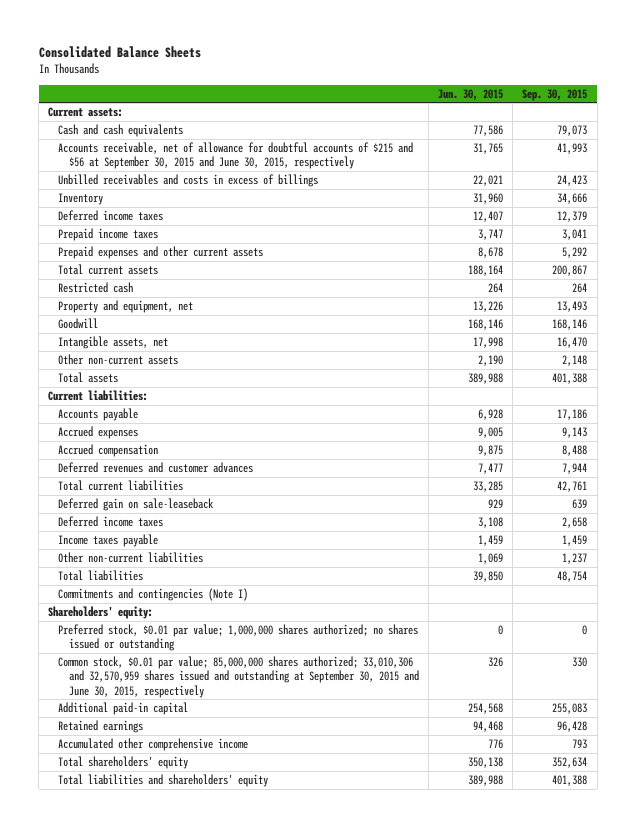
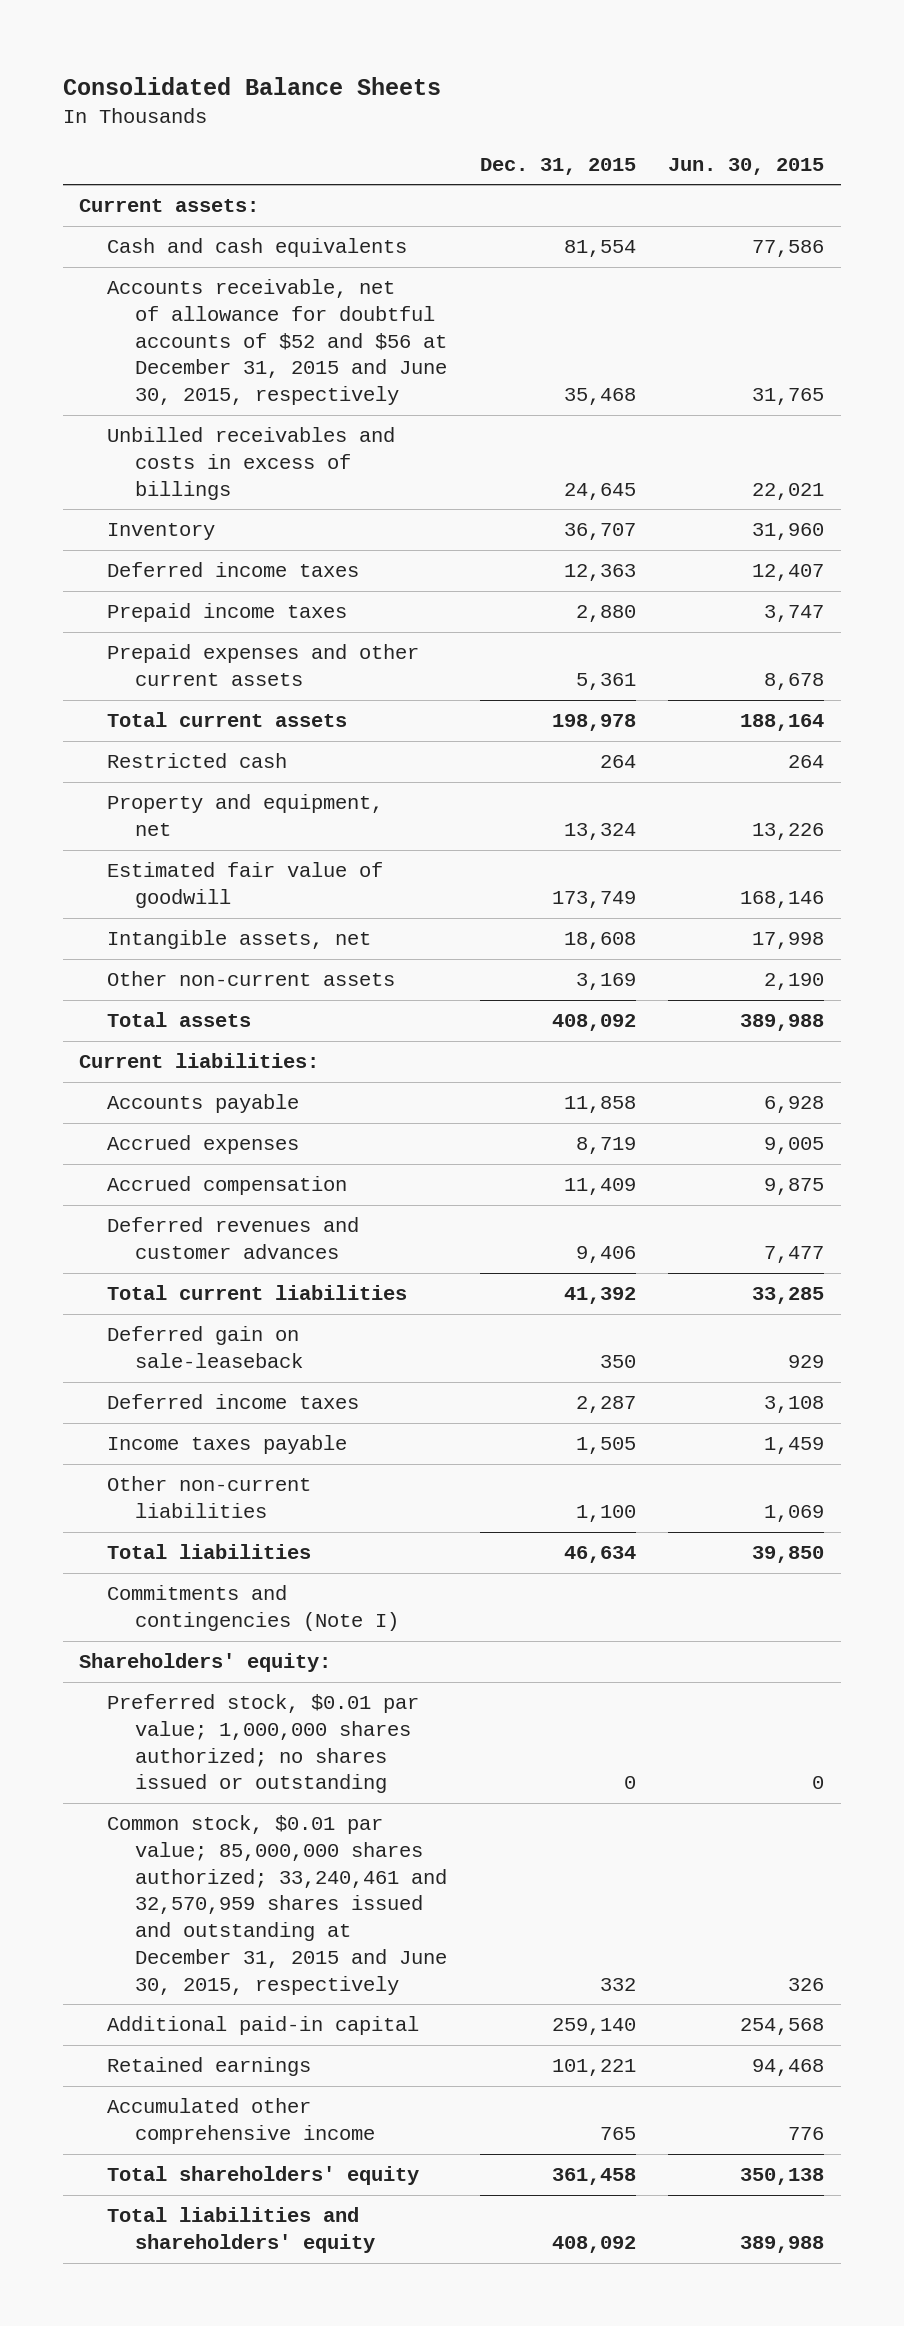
- | Jun. 30, 2015 | Sep. 30, 2015
+ | Dec. 31, 2015 | Jun. 30, 2015
- Accounts receivable, net of allowance for doubtful accounts of $215 and $56 at September 30, 2015 and June 30, 2015, respectively | 31,765 | 41,993
+ Accounts receivable, net of allowance for doubtful accounts of $52 and $56 at December 31, 2015 and June 30, 2015, respectively | 35,468 | 31,765
- Goodwill | 168,146 | 168,146
+ Estimated fair value of goodwill | 173,749 | 168,146
- Common stock, $0.01 par value; 85,000,000 shares authorized; 33,010,306 and 32,570,959 shares issued and outstanding at September 30, 2015 and June 30, 2015, respectively | 326 | 330
+ Common stock, $0.01 par value; 85,000,000 shares authorized; 33,240,461 and 32,570,959 shares issued and outstanding at December 31, 2015 and June 30, 2015, respectively | 332 | 326

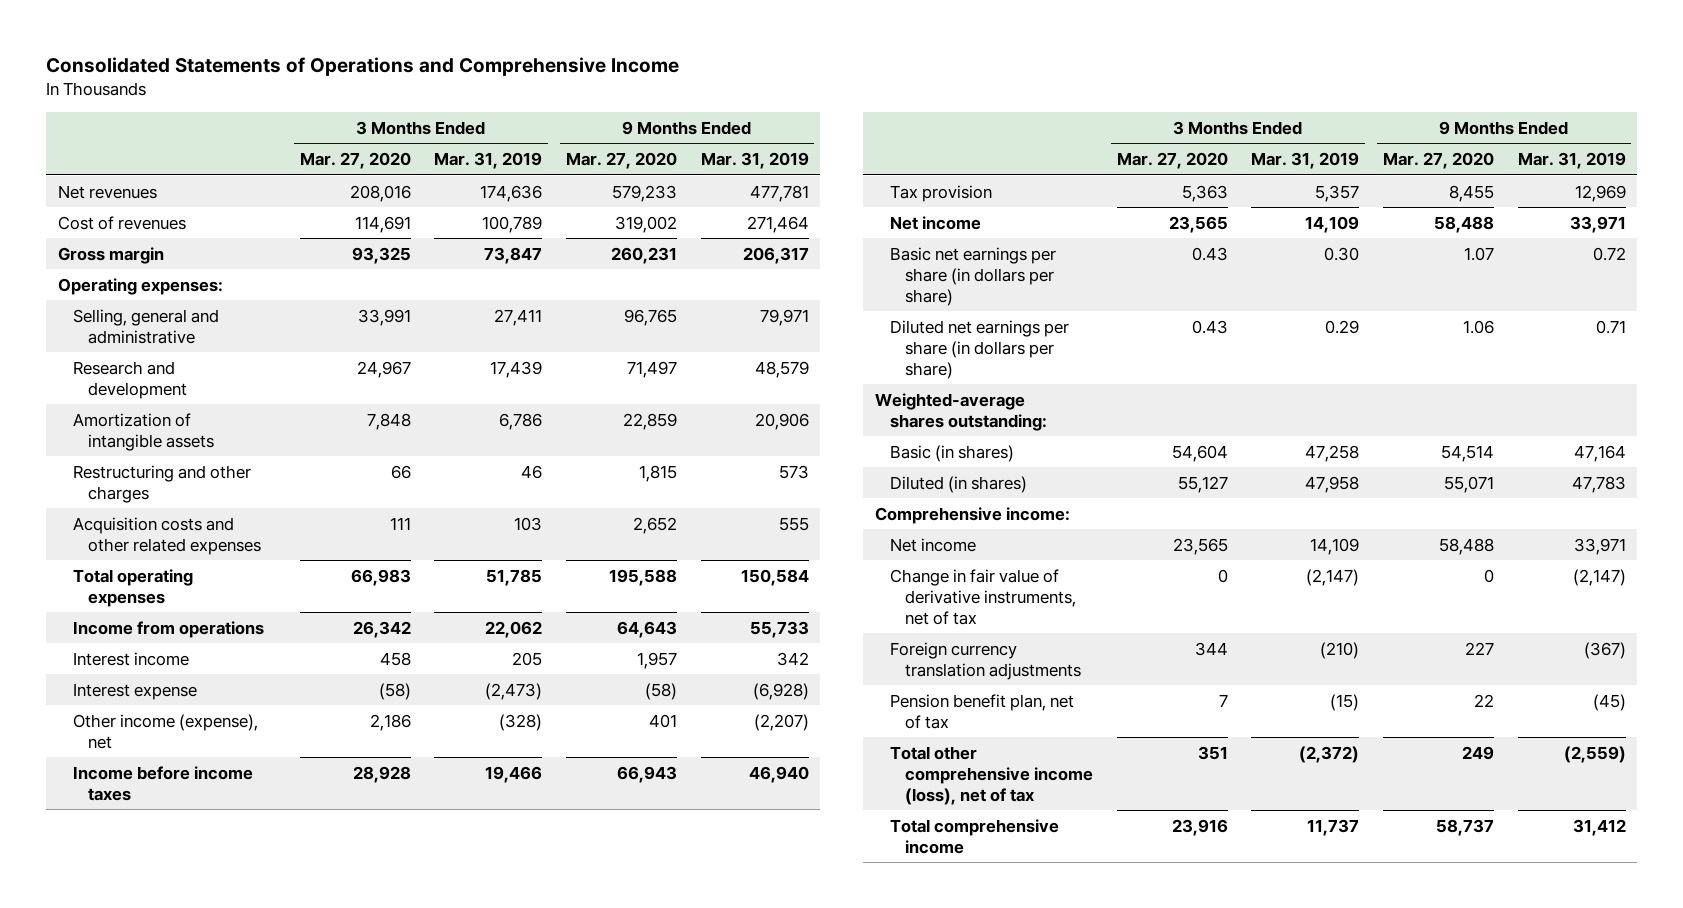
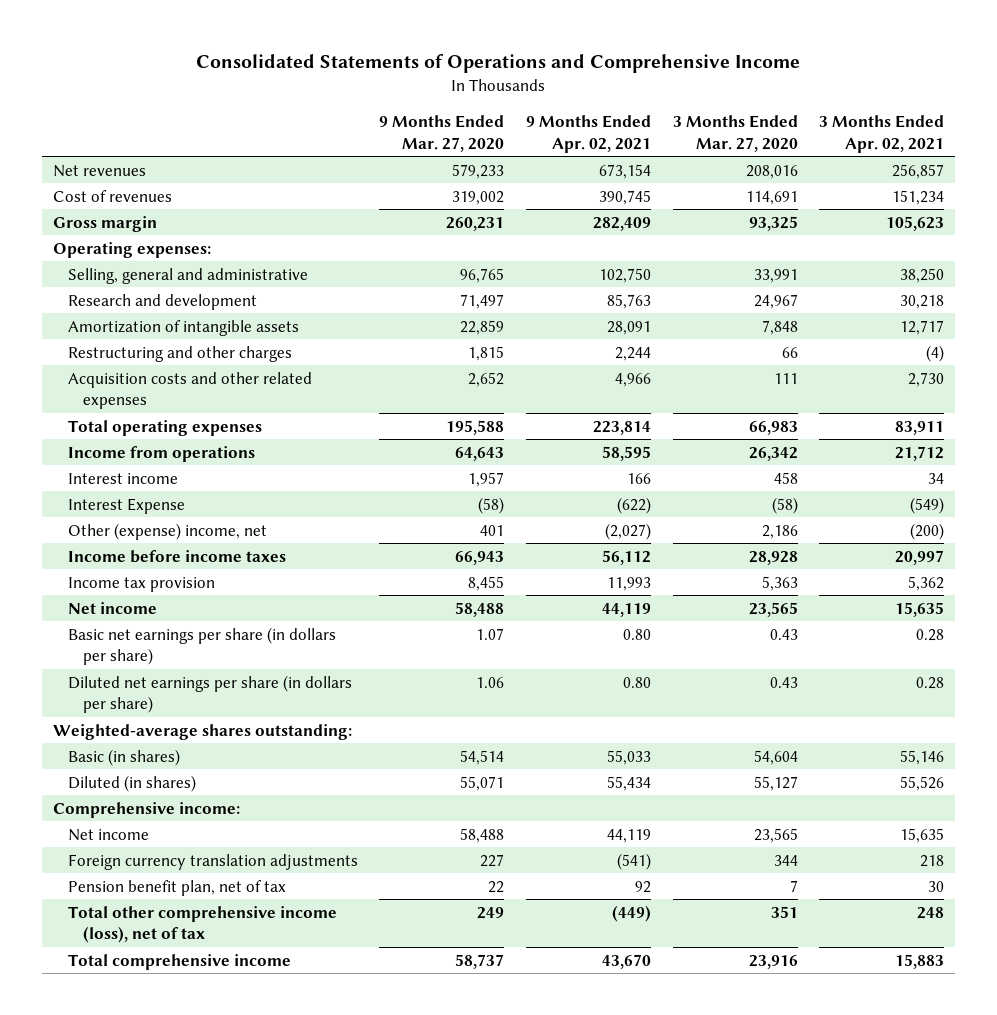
- | 3 Months Ended Mar. 27, 2020 | 3 Months Ended Mar. 31, 2019 | 9 Months Ended Mar. 27, 2020 | 9 Months Ended Mar. 31, 2019
+ | 9 Months Ended Mar. 27, 2020 | 9 Months Ended Apr. 02, 2021 | 3 Months Ended Mar. 27, 2020 | 3 Months Ended Apr. 02, 2021
- Interest expense | (58) | (2,473) | (58) | (6,928)
- Other income (expense), net | 2,186 | (328) | 401 | (2,207)
+ Interest Expense | (58) | (622) | (58) | (549)
+ Other (expense) income, net | 401 | (2,027) | 2,186 | (200)
- Tax provision | 5,363 | 5,357 | 8,455 | 12,969
+ Income tax provision | 8,455 | 11,993 | 5,363 | 5,362
- Change in fair value of derivative instruments, net of tax | 0 | (2,147) | 0 | (2,147)

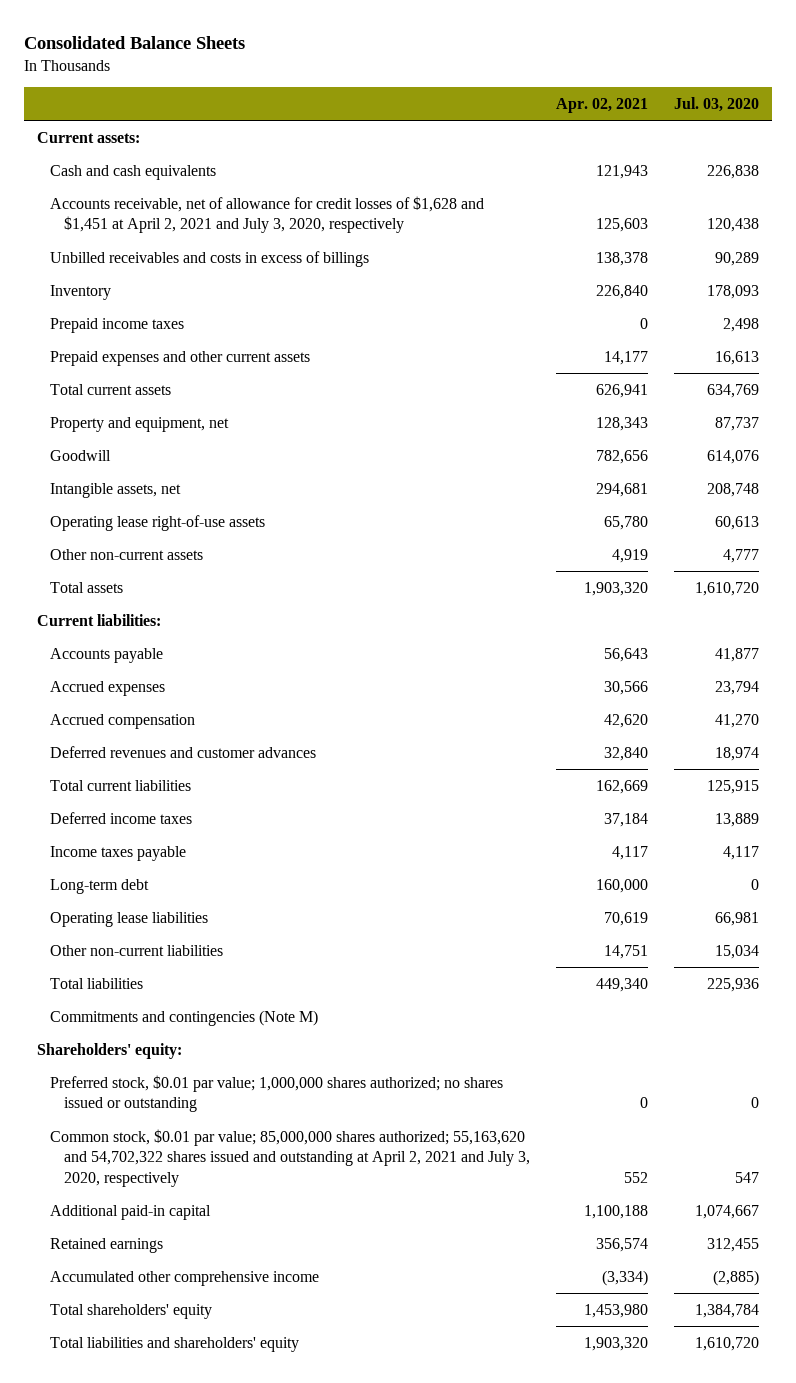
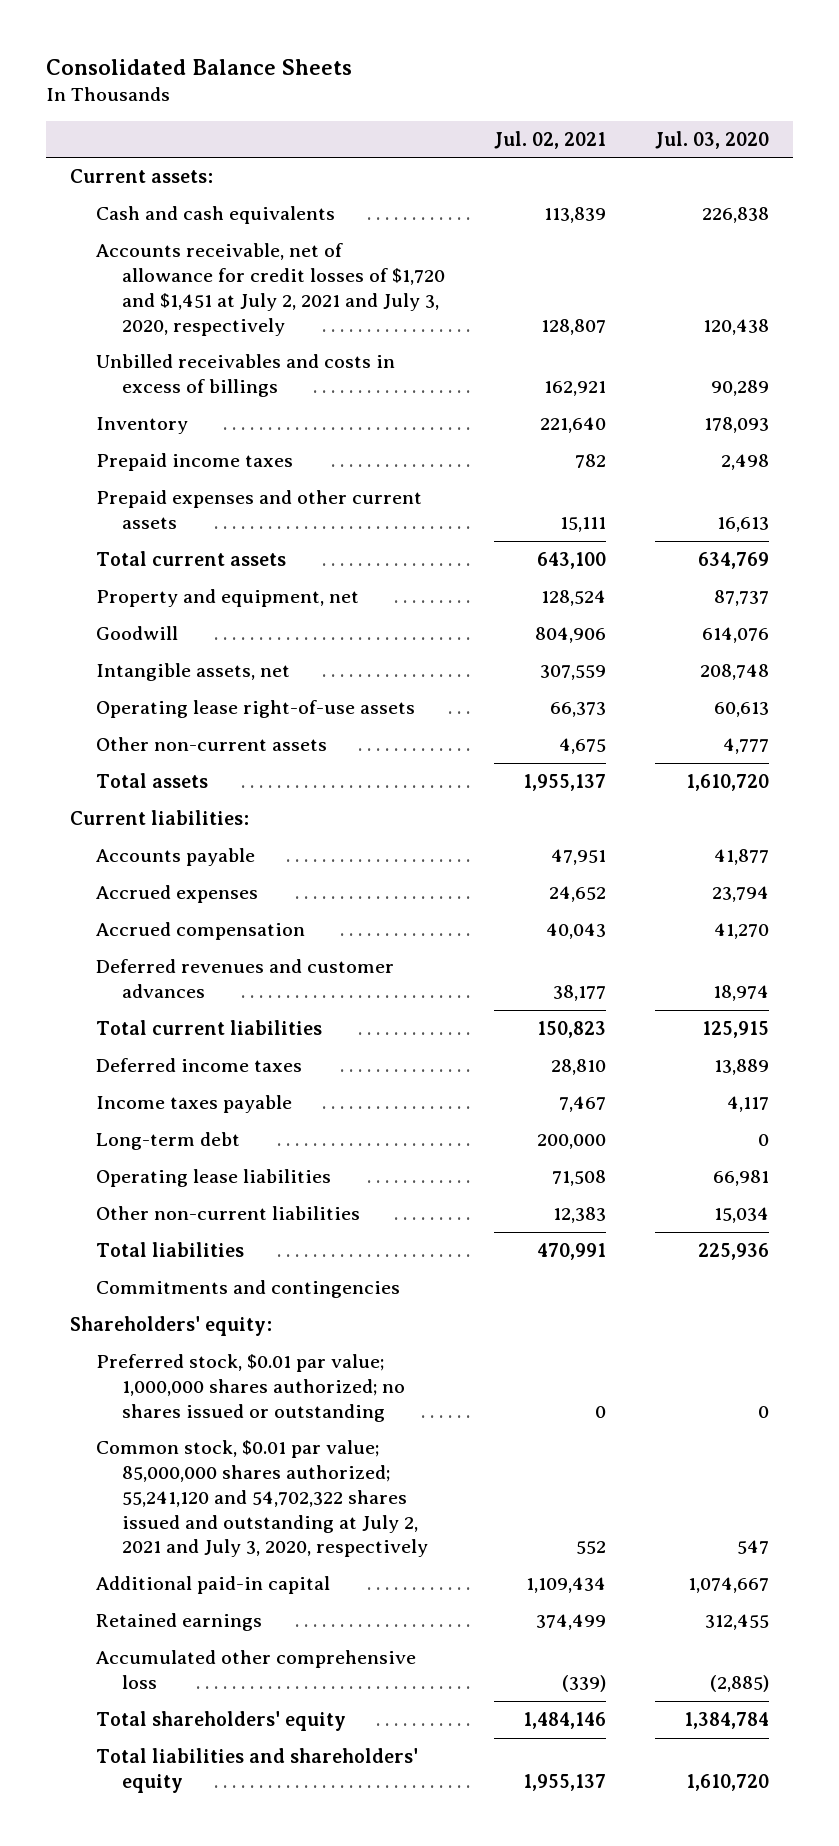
- | Apr. 02, 2021 | Jul. 03, 2020
+ | Jul. 02, 2021 | Jul. 03, 2020
- Accounts receivable, net of allowance for credit losses of $1,628 and $1,451 at April 2, 2021 and July 3, 2020, respectively | 125,603 | 120,438
+ Accounts receivable, net of allowance for credit losses of $1,720 and $1,451 at July 2, 2021 and July 3, 2020, respectively | 128,807 | 120,438
- Commitments and contingencies (Note M)
+ Commitments and contingencies
- Common stock, $0.01 par value; 85,000,000 shares authorized; 55,163,620 and 54,702,322 shares issued and outstanding at April 2, 2021 and July 3, 2020, respectively | 552 | 547
+ Common stock, $0.01 par value; 85,000,000 shares authorized; 55,241,120 and 54,702,322 shares issued and outstanding at July 2, 2021 and July 3, 2020, respectively | 552 | 547
- Accumulated other comprehensive income | (3,334) | (2,885)
+ Accumulated other comprehensive loss | (339) | (2,885)

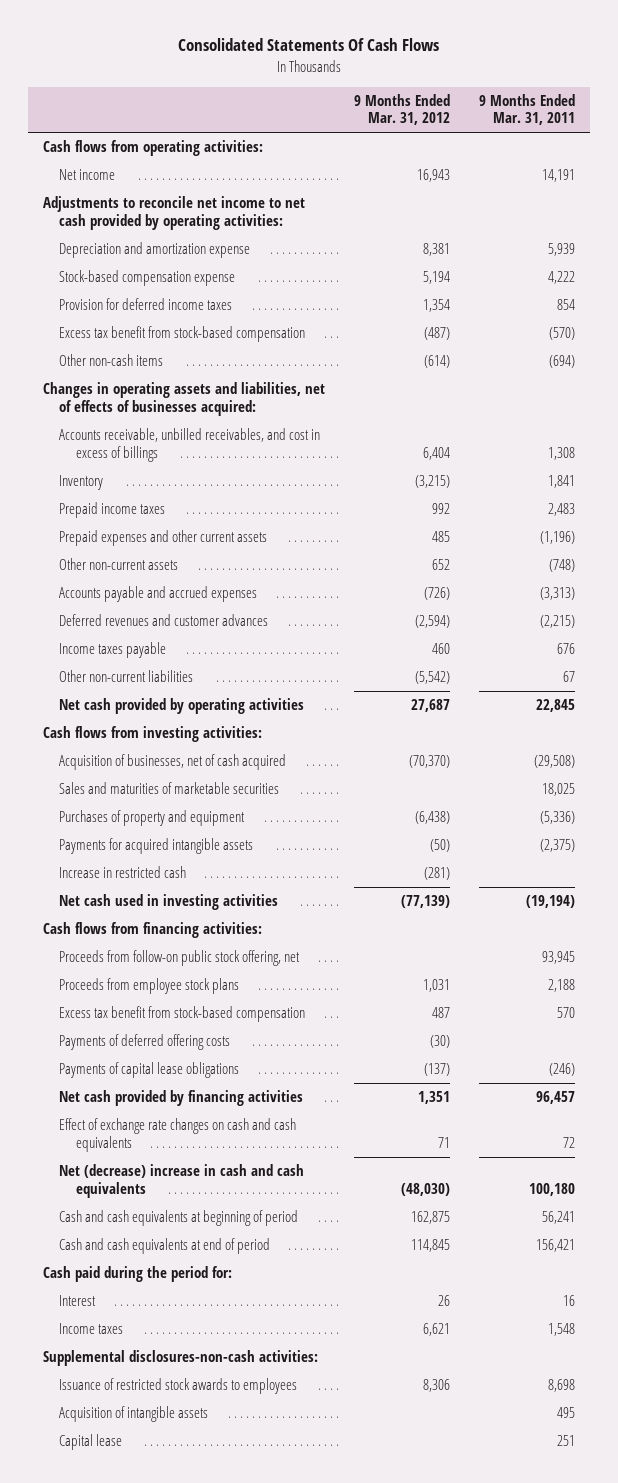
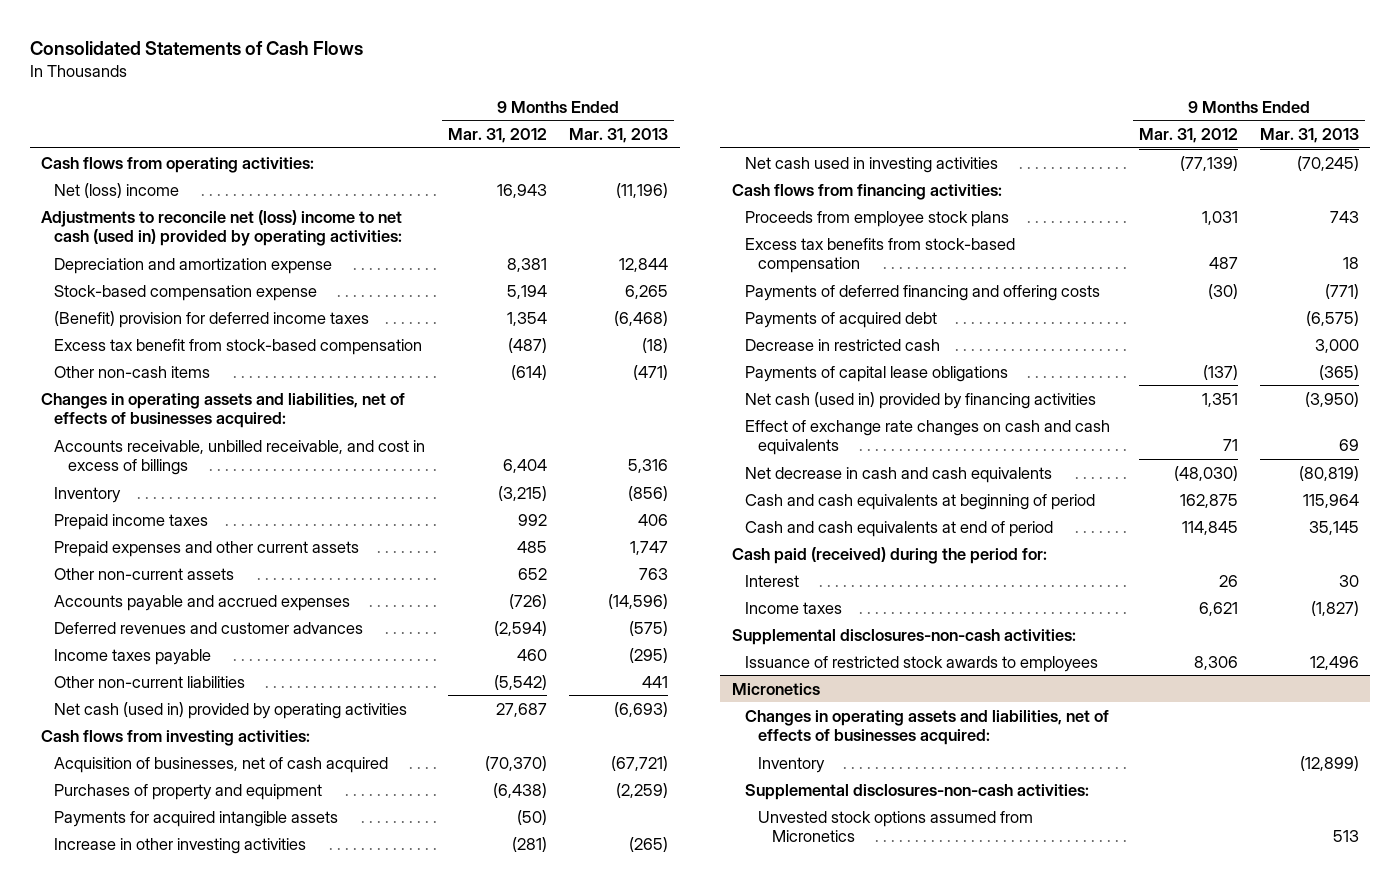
- Consolidated Statements Of Cash Flows
+ Consolidated Statements of Cash Flows
- | 9 Months Ended Mar. 31, 2012 | 9 Months Ended Mar. 31, 2011
+ | 9 Months Ended Mar. 31, 2012 | 9 Months Ended Mar. 31, 2013
- Net income | 16,943 | 14,191
- Adjustments to reconcile net income to net cash provided by operating activities:
+ Net (loss) income | 16,943 | (11,196)
+ Adjustments to reconcile net (loss) income to net cash (used in) provided by operating activities:
- Provision for deferred income taxes | 1,354 | 854
+ (Benefit) provision for deferred income taxes | 1,354 | (6,468)
- Accounts receivable, unbilled receivables, and cost in excess of billings | 6,404 | 1,308
+ Accounts receivable, unbilled receivable, and cost in excess of billings | 6,404 | 5,316
- Net cash provided by operating activities | 27,687 | 22,845
+ Net cash (used in) provided by operating activities | 27,687 | (6,693)
- Sales and maturities of marketable securities | | 18,025
- Increase in restricted cash | (281) |
+ Increase in other investing activities | (281) | (265)
- Proceeds from follow-on public stock offering, net | | 93,945
- Excess tax benefit from stock-based compensation | 487 | 570
- Payments of deferred offering costs | (30) |
+ Excess tax benefits from stock-based compensation | 487 | 18
+ Payments of deferred financing and offering costs | (30) | (771)
+ Payments of acquired debt | | (6,575)
+ Decrease in restricted cash | | 3,000
- Net cash provided by financing activities | 1,351 | 96,457
+ Net cash (used in) provided by financing activities | 1,351 | (3,950)
- Net (decrease) increase in cash and cash equivalents | (48,030) | 100,180
+ Net decrease in cash and cash equivalents | (48,030) | (80,819)
- Cash paid during the period for:
+ Cash paid (received) during the period for:
- Acquisition of intangible assets | | 495
- Capital lease | | 251
+ Micronetics
+ Changes in operating assets and liabilities, net of effects of businesses acquired:
+ Inventory | | (12,899)
+ Supplemental disclosures-non-cash activities:
+ Unvested stock options assumed from Micronetics | | 513

